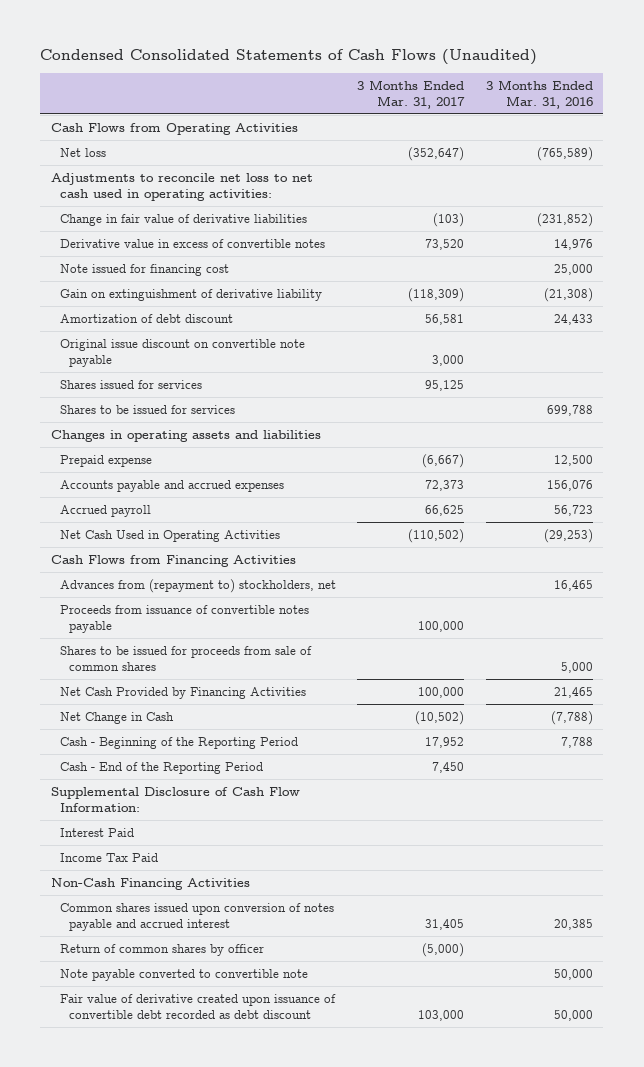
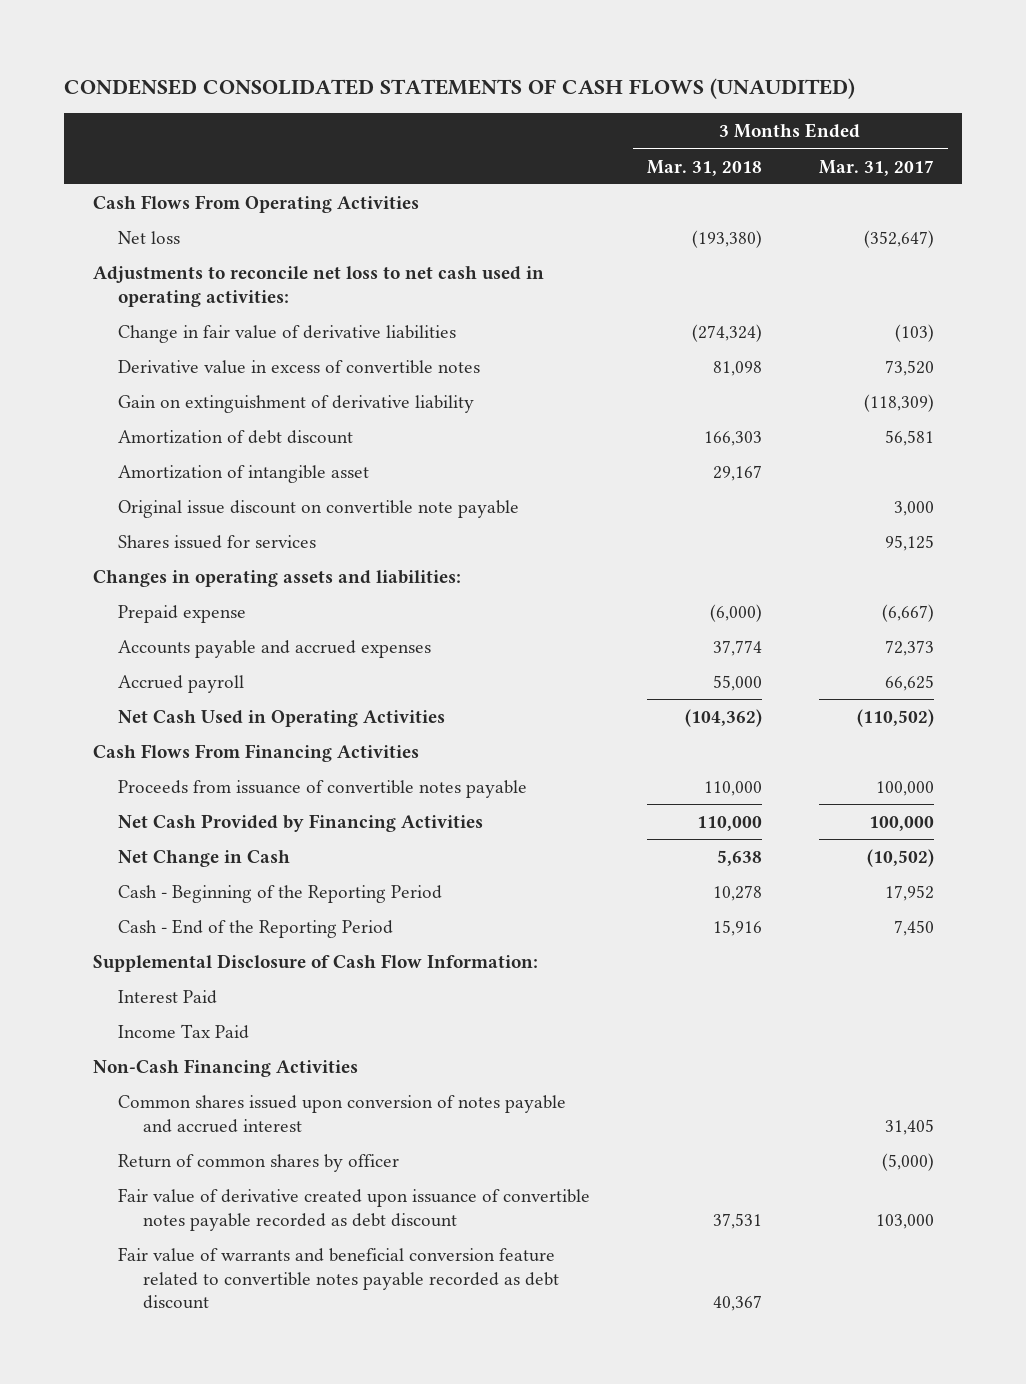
- Condensed Consolidated Statements of Cash Flows (Unaudited)
+ CONDENSED CONSOLIDATED STATEMENTS OF CASH FLOWS (UNAUDITED)
- | 3 Months Ended Mar. 31, 2017 | 3 Months Ended Mar. 31, 2016
+ | 3 Months Ended Mar. 31, 2018 | 3 Months Ended Mar. 31, 2017
- Cash Flows from Operating Activities
+ Cash Flows From Operating Activities
- Note issued for financing cost | | 25,000
+ Amortization of intangible asset | 29,167 |
- Shares to be issued for services | | 699,788
- Changes in operating assets and liabilities
+ Changes in operating assets and liabilities:
- Cash Flows from Financing Activities
- Advances from (repayment to) stockholders, net | | 16,465
+ Cash Flows From Financing Activities
- Shares to be issued for proceeds from sale of common shares | | 5,000
- Note payable converted to convertible note | | 50,000
- Fair value of derivative created upon issuance of convertible debt recorded as debt discount | 103,000 | 50,000
+ Fair value of derivative created upon issuance of convertible notes payable recorded as debt discount | 37,531 | 103,000
+ Fair value of warrants and beneficial conversion feature related to convertible notes payable recorded as debt discount | 40,367 |

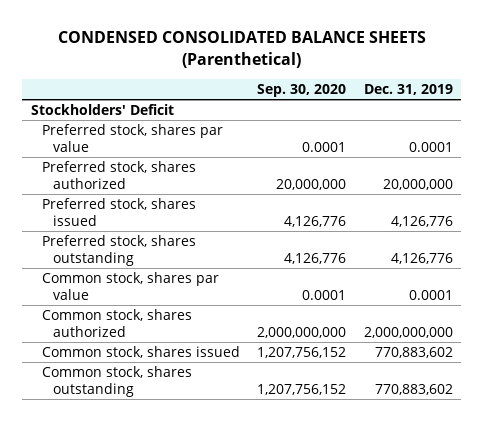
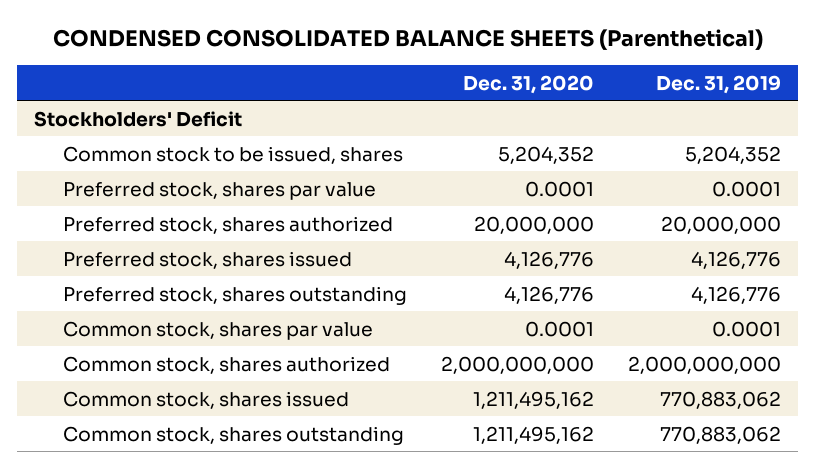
- | Sep. 30, 2020 | Dec. 31, 2019
+ | Dec. 31, 2020 | Dec. 31, 2019
+ Common stock to be issued, shares | 5,204,352 | 5,204,352
- Common stock, shares issued | 1,207,756,152 | 770,883,602
- Common stock, shares outstanding | 1,207,756,152 | 770,883,602
+ Common stock, shares issued | 1,211,495,162 | 770,883,062
+ Common stock, shares outstanding | 1,211,495,162 | 770,883,062

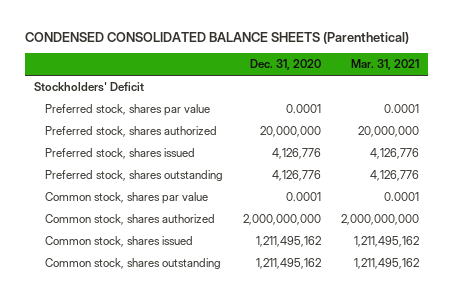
- | Dec. 31, 2020 | Dec. 31, 2019
+ | Dec. 31, 2020 | Mar. 31, 2021
- Common stock to be issued, shares | 5,204,352 | 5,204,352

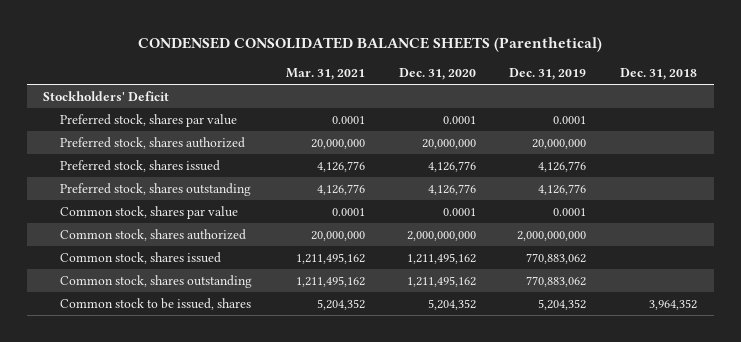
- | Dec. 31, 2020 | Mar. 31, 2021
+ | Mar. 31, 2021 | Dec. 31, 2020 | Dec. 31, 2019 | Dec. 31, 2018
- Common stock, shares authorized | 2,000,000,000 | 2,000,000,000
+ Common stock, shares authorized | 20,000,000 | 2,000,000,000 | 2,000,000,000 |
+ Common stock to be issued, shares | 5,204,352 | 5,204,352 | 5,204,352 | 3,964,352

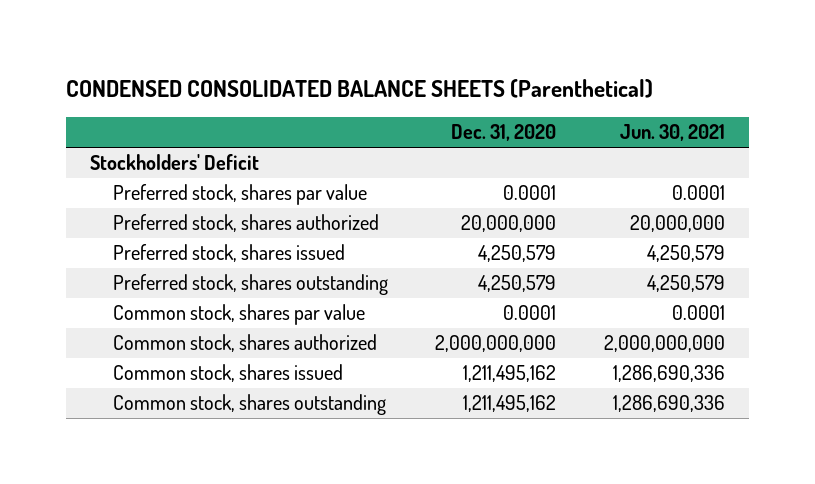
- | Mar. 31, 2021 | Dec. 31, 2020 | Dec. 31, 2019 | Dec. 31, 2018
+ | Dec. 31, 2020 | Jun. 30, 2021
- Preferred stock, shares issued | 4,126,776 | 4,126,776 | 4,126,776 |
- Preferred stock, shares outstanding | 4,126,776 | 4,126,776 | 4,126,776 |
+ Preferred stock, shares issued | 4,250,579 | 4,250,579
+ Preferred stock, shares outstanding | 4,250,579 | 4,250,579
- Common stock to be issued, shares | 5,204,352 | 5,204,352 | 5,204,352 | 3,964,352

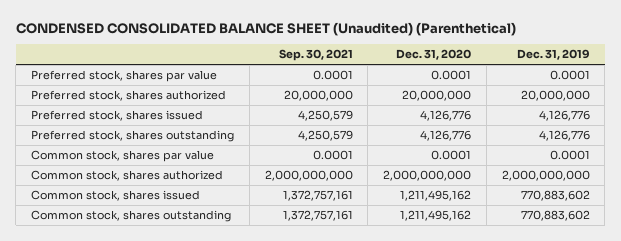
- CONDENSED CONSOLIDATED BALANCE SHEETS (Parenthetical)
+ CONDENSED CONSOLIDATED BALANCE SHEET (Unaudited) (Parenthetical)
- | Dec. 31, 2020 | Jun. 30, 2021
+ | Sep. 30, 2021 | Dec. 31, 2020 | Dec. 31, 2019
- Stockholders' Deficit
- Preferred stock, shares issued | 4,250,579 | 4,250,579
- Preferred stock, shares outstanding | 4,250,579 | 4,250,579
+ Preferred stock, shares issued | 4,250,579 | 4,126,776 | 4,126,776
+ Preferred stock, shares outstanding | 4,250,579 | 4,126,776 | 4,126,776

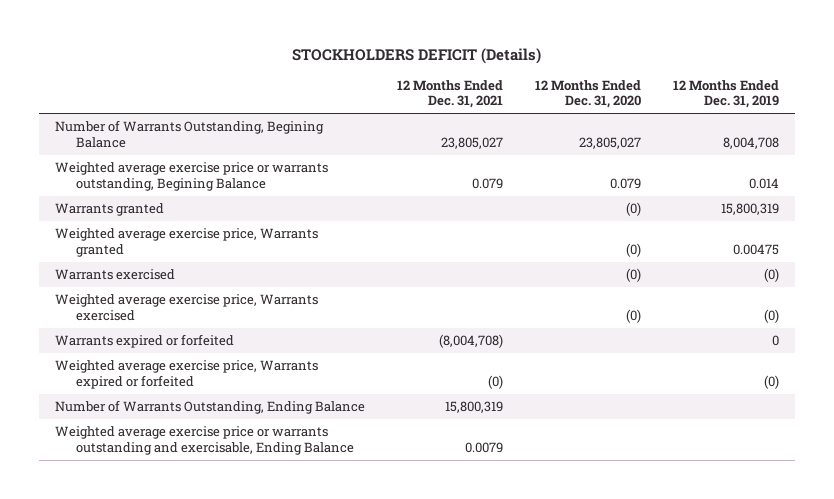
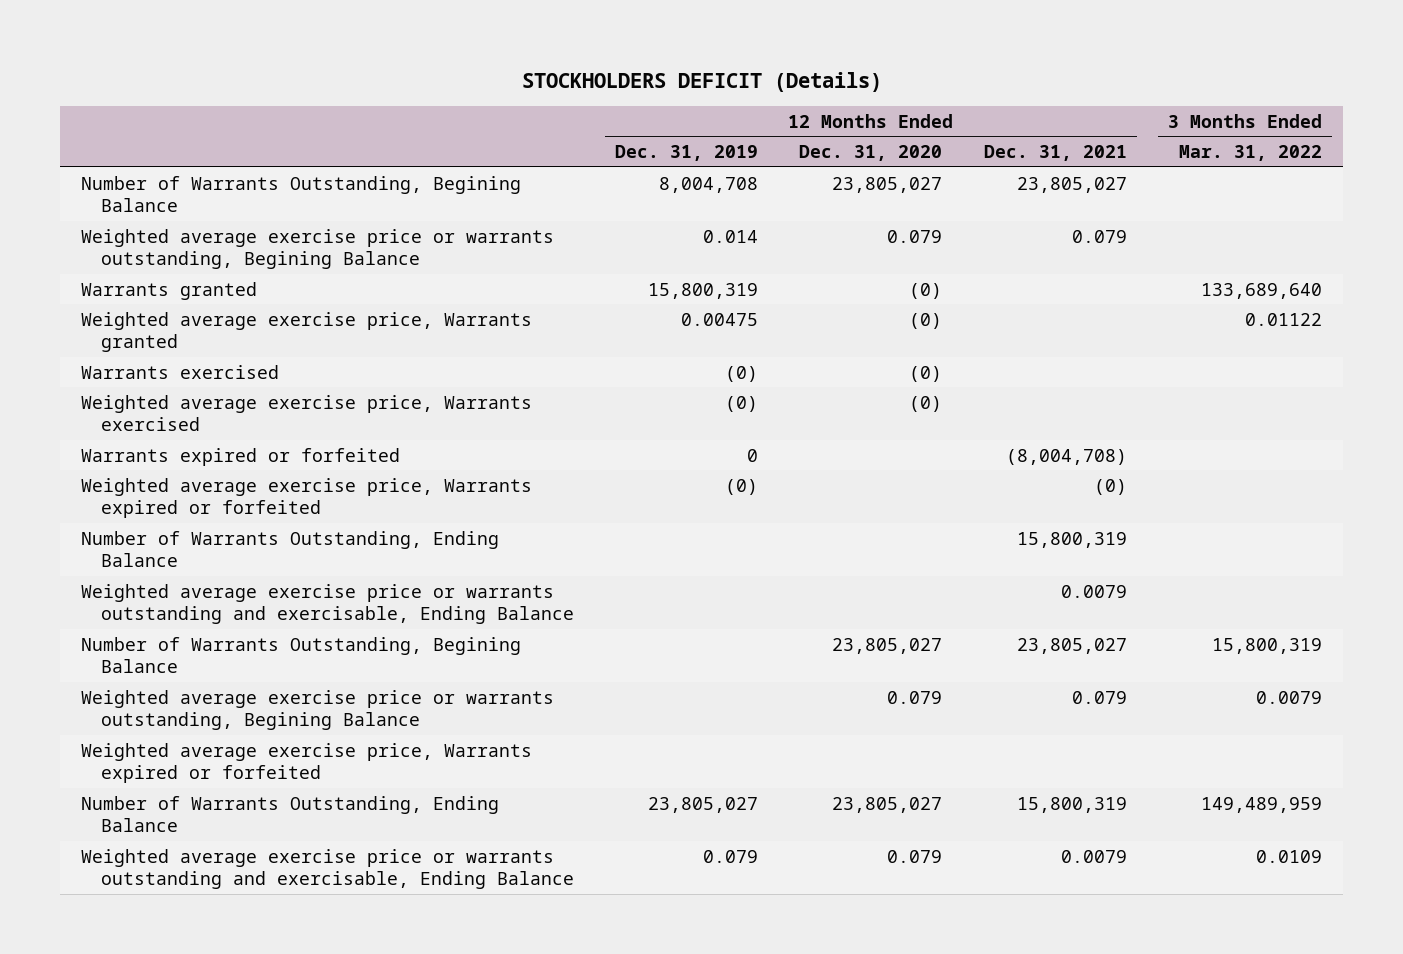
- | 12 Months Ended Dec. 31, 2021 | 12 Months Ended Dec. 31, 2020 | 12 Months Ended Dec. 31, 2019
+ | 12 Months Ended Dec. 31, 2019 | 12 Months Ended Dec. 31, 2020 | 12 Months Ended Dec. 31, 2021 | 3 Months Ended Mar. 31, 2022
+ Number of Warrants Outstanding, Begining Balance | | 23,805,027 | 23,805,027 | 15,800,319
+ Weighted average exercise price or warrants outstanding, Begining Balance | | 0.079 | 0.079 | 0.0079
+ Weighted average exercise price, Warrants expired or forfeited
+ Number of Warrants Outstanding, Ending Balance | 23,805,027 | 23,805,027 | 15,800,319 | 149,489,959
+ Weighted average exercise price or warrants outstanding and exercisable, Ending Balance | 0.079 | 0.079 | 0.0079 | 0.0109

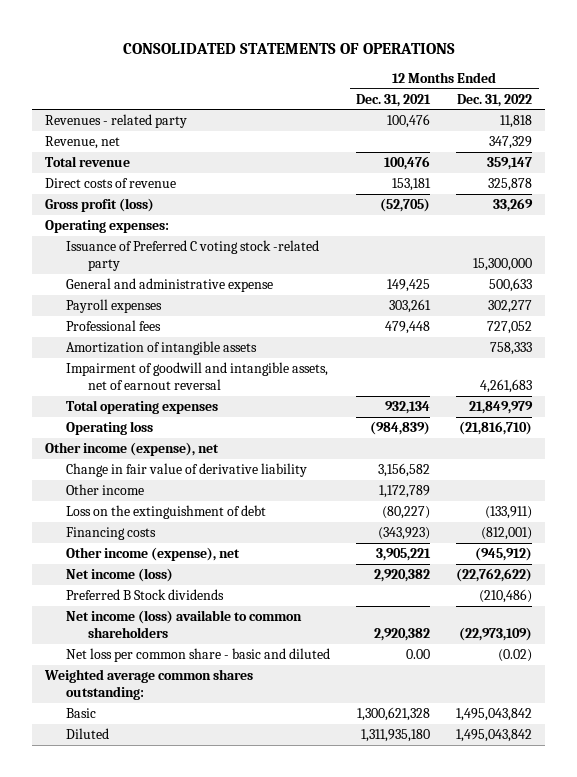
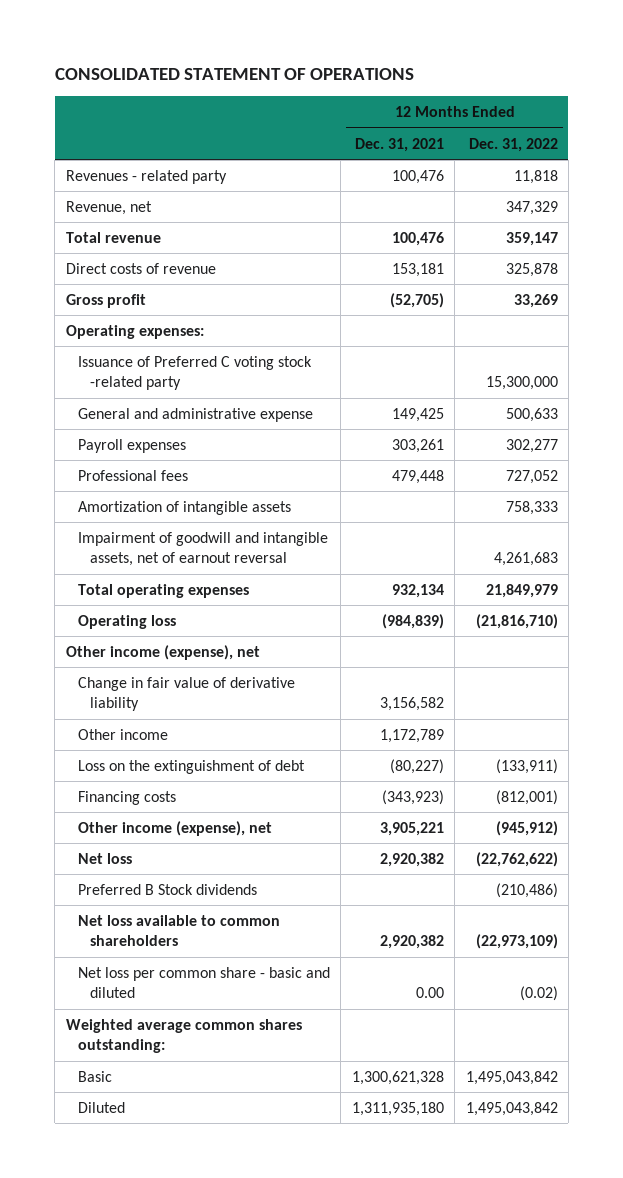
- CONSOLIDATED STATEMENTS OF OPERATIONS
+ CONSOLIDATED STATEMENT OF OPERATIONS
- Gross profit (loss) | (52,705) | 33,269
+ Gross profit | (52,705) | 33,269
- Net income (loss) | 2,920,382 | (22,762,622)
+ Net loss | 2,920,382 | (22,762,622)
- Net income (loss) available to common shareholders | 2,920,382 | (22,973,109)
+ Net loss available to common shareholders | 2,920,382 | (22,973,109)

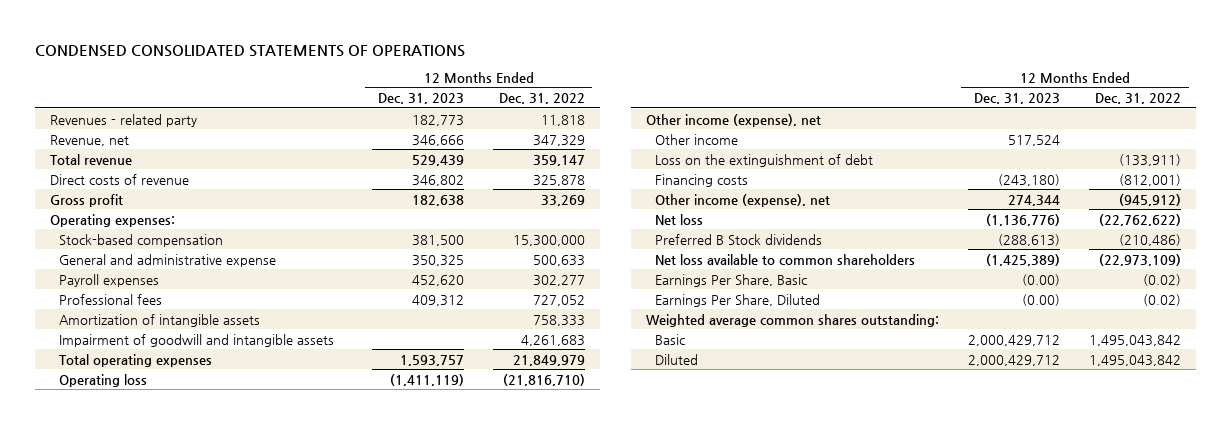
- CONSOLIDATED STATEMENT OF OPERATIONS
+ CONDENSED CONSOLIDATED STATEMENTS OF OPERATIONS
- | 12 Months Ended Dec. 31, 2021 | 12 Months Ended Dec. 31, 2022
+ | 12 Months Ended Dec. 31, 2023 | 12 Months Ended Dec. 31, 2022
- Issuance of Preferred C voting stock -related party | | 15,300,000
+ Stock-based compensation | 381,500 | 15,300,000
- Impairment of goodwill and intangible assets, net of earnout reversal | | 4,261,683
+ Impairment of goodwill and intangible assets | | 4,261,683
- Change in fair value of derivative liability | 3,156,582 |
- Net loss per common share - basic and diluted | 0.00 | (0.02)
+ Earnings Per Share, Basic | (0.00) | (0.02)
+ Earnings Per Share, Diluted | (0.00) | (0.02)

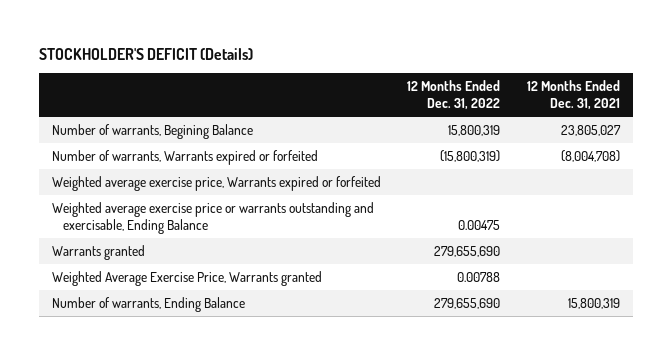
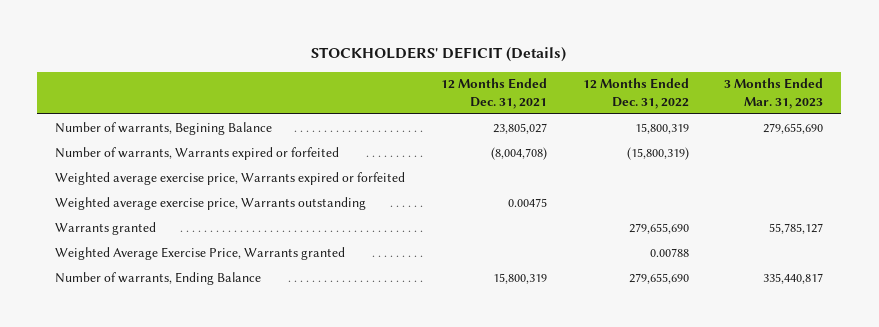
- STOCKHOLDER'S DEFICIT (Details)
+ STOCKHOLDERS' DEFICIT (Details)
- | 12 Months Ended Dec. 31, 2022 | 12 Months Ended Dec. 31, 2021
+ | 12 Months Ended Dec. 31, 2021 | 12 Months Ended Dec. 31, 2022 | 3 Months Ended Mar. 31, 2023
- Weighted average exercise price or warrants outstanding and exercisable, Ending Balance | 0.00475 |
+ Weighted average exercise price, Warrants outstanding | 0.00475 | |

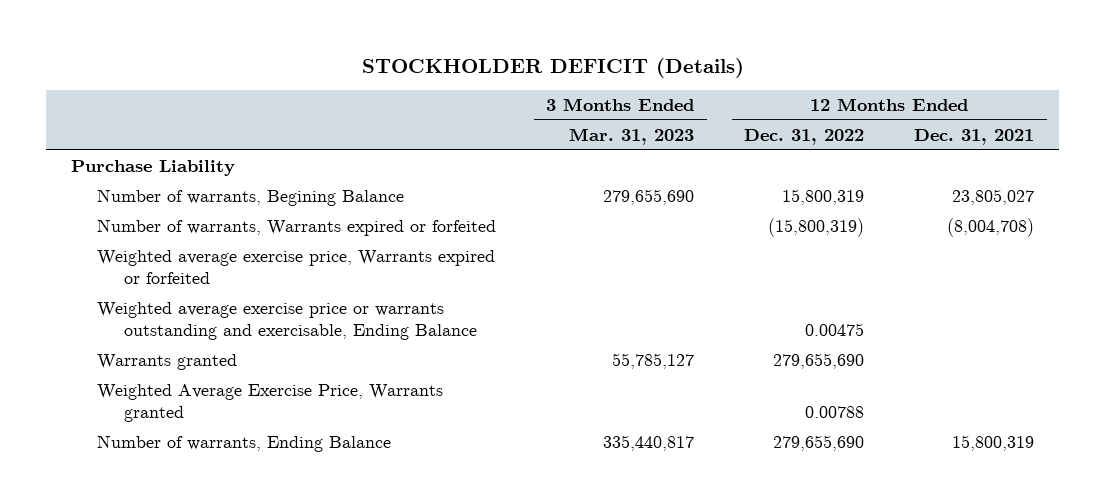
- STOCKHOLDERS' DEFICIT (Details)
+ STOCKHOLDER DEFICIT (Details)
- | 12 Months Ended Dec. 31, 2021 | 12 Months Ended Dec. 31, 2022 | 3 Months Ended Mar. 31, 2023
+ | 3 Months Ended Mar. 31, 2023 | 12 Months Ended Dec. 31, 2022 | 12 Months Ended Dec. 31, 2021
+ Purchase Liability
- Weighted average exercise price, Warrants outstanding | 0.00475 | |
+ Weighted average exercise price or warrants outstanding and exercisable, Ending Balance | | 0.00475 |

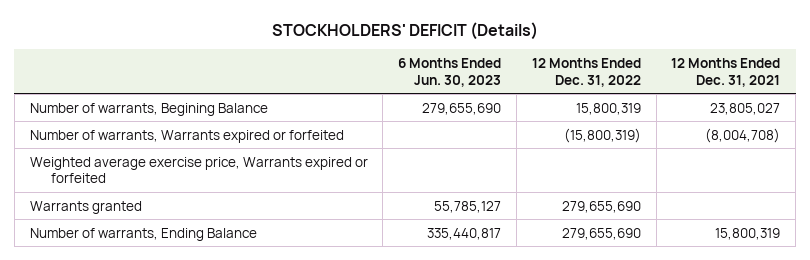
- STOCKHOLDER DEFICIT (Details)
+ STOCKHOLDERS' DEFICIT (Details)
- | 3 Months Ended Mar. 31, 2023 | 12 Months Ended Dec. 31, 2022 | 12 Months Ended Dec. 31, 2021
+ | 6 Months Ended Jun. 30, 2023 | 12 Months Ended Dec. 31, 2022 | 12 Months Ended Dec. 31, 2021
- Purchase Liability
- Weighted average exercise price or warrants outstanding and exercisable, Ending Balance | | 0.00475 |
- Weighted Average Exercise Price, Warrants granted | | 0.00788 |

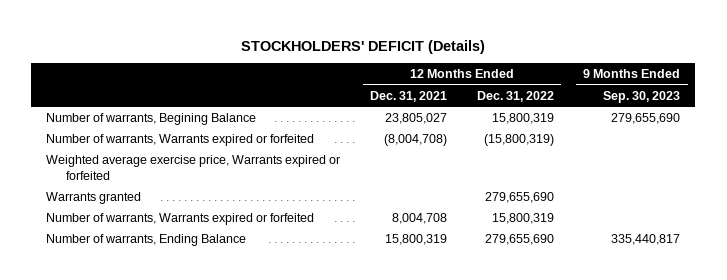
- | 6 Months Ended Jun. 30, 2023 | 12 Months Ended Dec. 31, 2022 | 12 Months Ended Dec. 31, 2021
+ | 12 Months Ended Dec. 31, 2021 | 12 Months Ended Dec. 31, 2022 | 9 Months Ended Sep. 30, 2023
+ Number of warrants, Warrants expired or forfeited | 8,004,708 | 15,800,319 |

